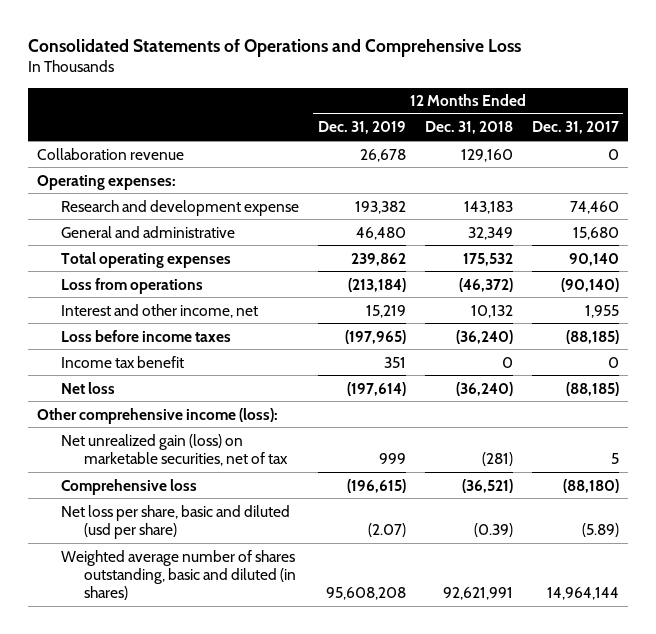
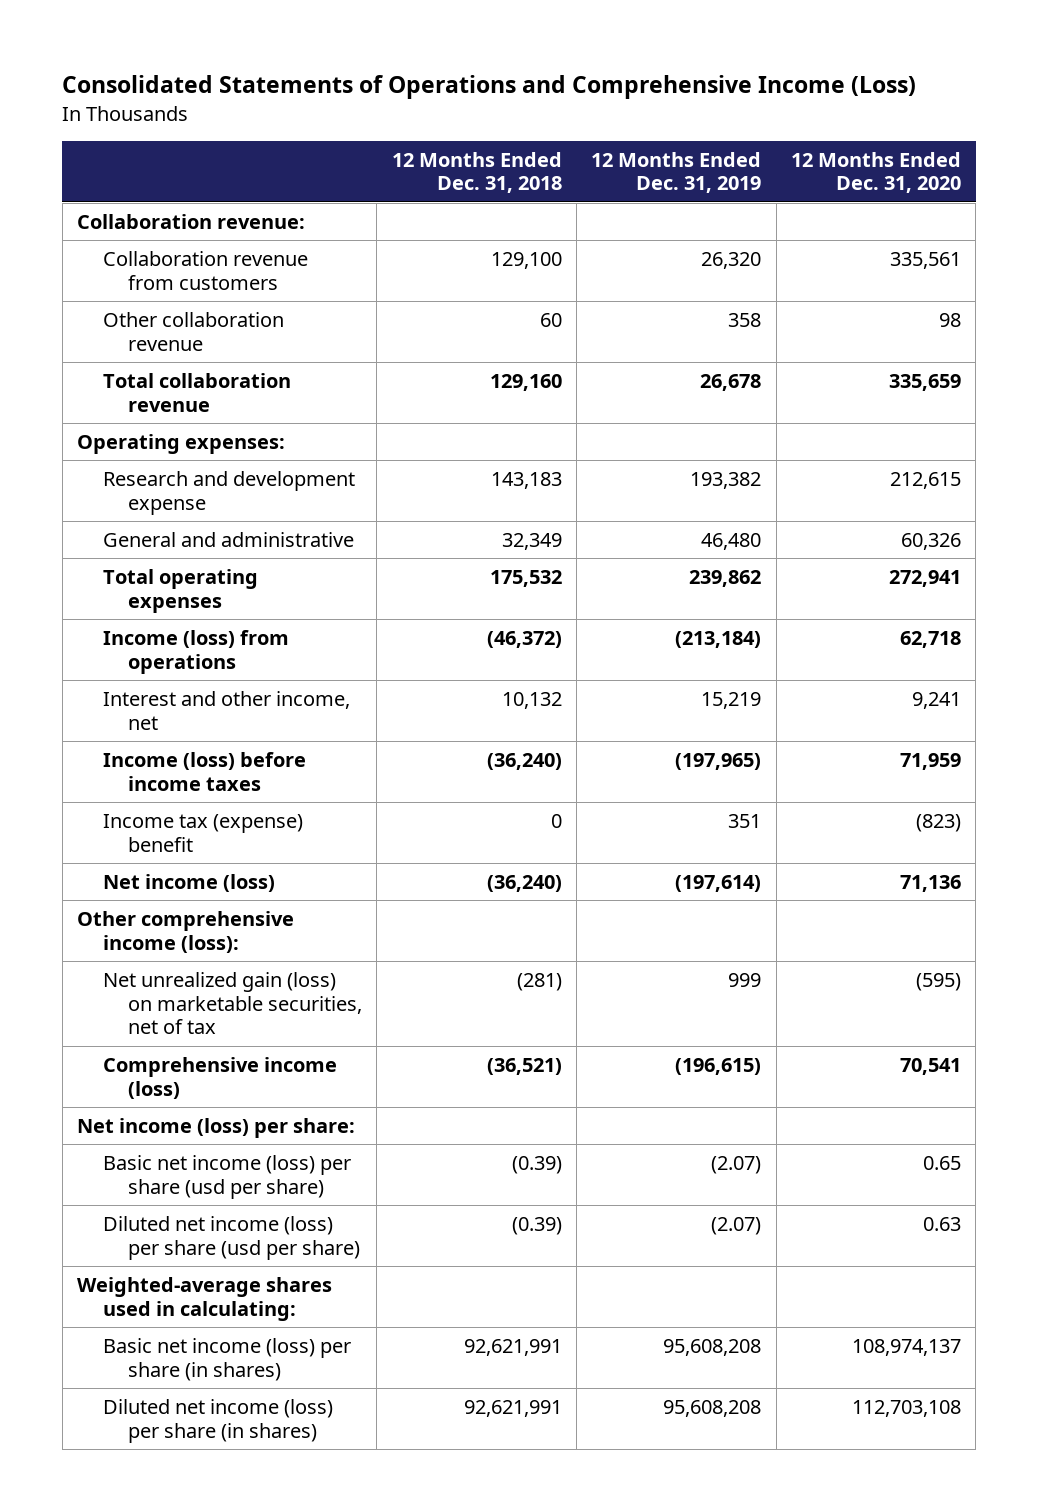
- Consolidated Statements of Operations and Comprehensive Loss
+ Consolidated Statements of Operations and Comprehensive Income (Loss)
- | 12 Months Ended Dec. 31, 2019 | 12 Months Ended Dec. 31, 2018 | 12 Months Ended Dec. 31, 2017
+ | 12 Months Ended Dec. 31, 2018 | 12 Months Ended Dec. 31, 2019 | 12 Months Ended Dec. 31, 2020
- Collaboration revenue | 26,678 | 129,160 | 0
+ Collaboration revenue:
+ Collaboration revenue from customers | 129,100 | 26,320 | 335,561
+ Other collaboration revenue | 60 | 358 | 98
+ Total collaboration revenue | 129,160 | 26,678 | 335,659
- Loss from operations | (213,184) | (46,372) | (90,140)
+ Income (loss) from operations | (46,372) | (213,184) | 62,718
- Loss before income taxes | (197,965) | (36,240) | (88,185)
- Income tax benefit | 351 | 0 | 0
- Net loss | (197,614) | (36,240) | (88,185)
+ Income (loss) before income taxes | (36,240) | (197,965) | 71,959
+ Income tax (expense) benefit | 0 | 351 | (823)
+ Net income (loss) | (36,240) | (197,614) | 71,136
- Comprehensive loss | (196,615) | (36,521) | (88,180)
- Net loss per share, basic and diluted (usd per share) | (2.07) | (0.39) | (5.89)
- Weighted average number of shares outstanding, basic and diluted (in shares) | 95,608,208 | 92,621,991 | 14,964,144
+ Comprehensive income (loss) | (36,521) | (196,615) | 70,541
+ Net income (loss) per share:
+ Basic net income (loss) per share (usd per share) | (0.39) | (2.07) | 0.65
+ Diluted net income (loss) per share (usd per share) | (0.39) | (2.07) | 0.63
+ Weighted-average shares used in calculating:
+ Basic net income (loss) per share (in shares) | 92,621,991 | 95,608,208 | 108,974,137
+ Diluted net income (loss) per share (in shares) | 92,621,991 | 95,608,208 | 112,703,108

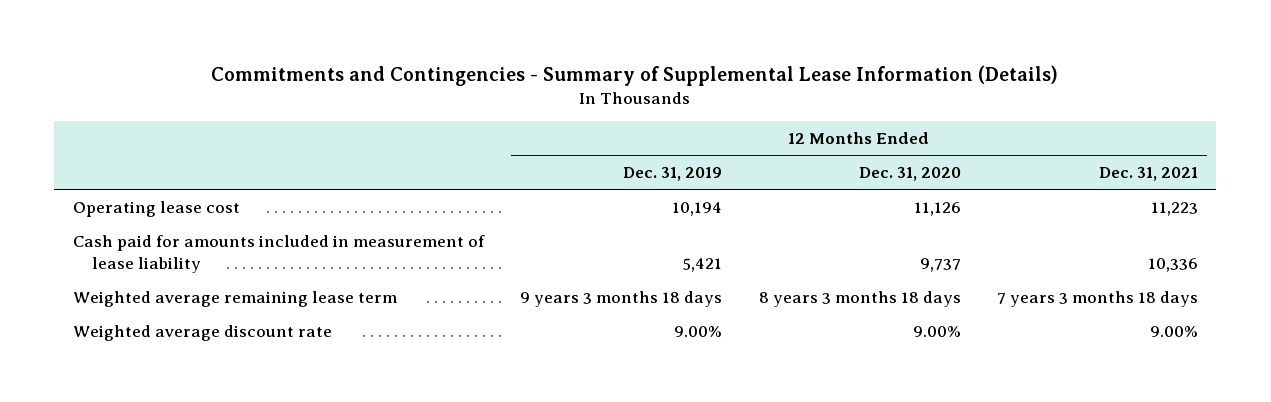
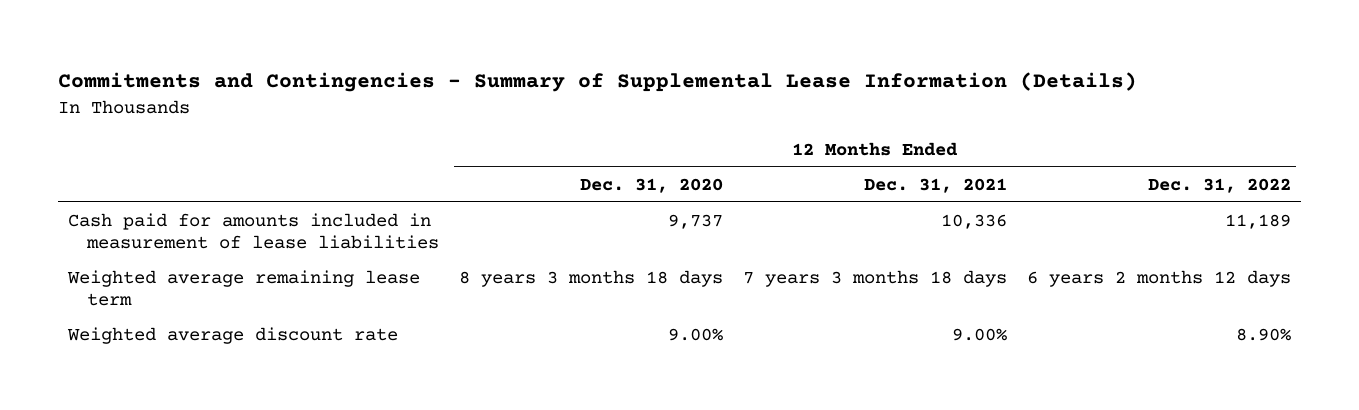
- | 12 Months Ended Dec. 31, 2019 | 12 Months Ended Dec. 31, 2020 | 12 Months Ended Dec. 31, 2021
+ | 12 Months Ended Dec. 31, 2020 | 12 Months Ended Dec. 31, 2021 | 12 Months Ended Dec. 31, 2022
- Operating lease cost | 10,194 | 11,126 | 11,223
- Cash paid for amounts included in measurement of lease liability | 5,421 | 9,737 | 10,336
+ Cash paid for amounts included in measurement of lease liabilities | 9,737 | 10,336 | 11,189

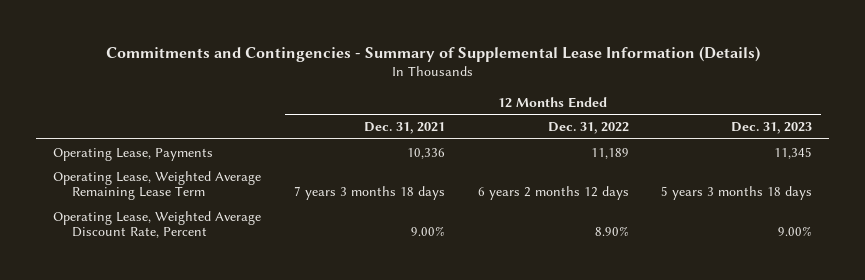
- | 12 Months Ended Dec. 31, 2020 | 12 Months Ended Dec. 31, 2021 | 12 Months Ended Dec. 31, 2022
+ | 12 Months Ended Dec. 31, 2021 | 12 Months Ended Dec. 31, 2022 | 12 Months Ended Dec. 31, 2023
- Cash paid for amounts included in measurement of lease liabilities | 9,737 | 10,336 | 11,189
- Weighted average remaining lease term | 8 years 3 months 18 days | 7 years 3 months 18 days | 6 years 2 months 12 days
- Weighted average discount rate | 9.00% | 9.00% | 8.90%
+ Operating Lease, Payments | 10,336 | 11,189 | 11,345
+ Operating Lease, Weighted Average Remaining Lease Term | 7 years 3 months 18 days | 6 years 2 months 12 days | 5 years 3 months 18 days
+ Operating Lease, Weighted Average Discount Rate, Percent | 9.00% | 8.90% | 9.00%

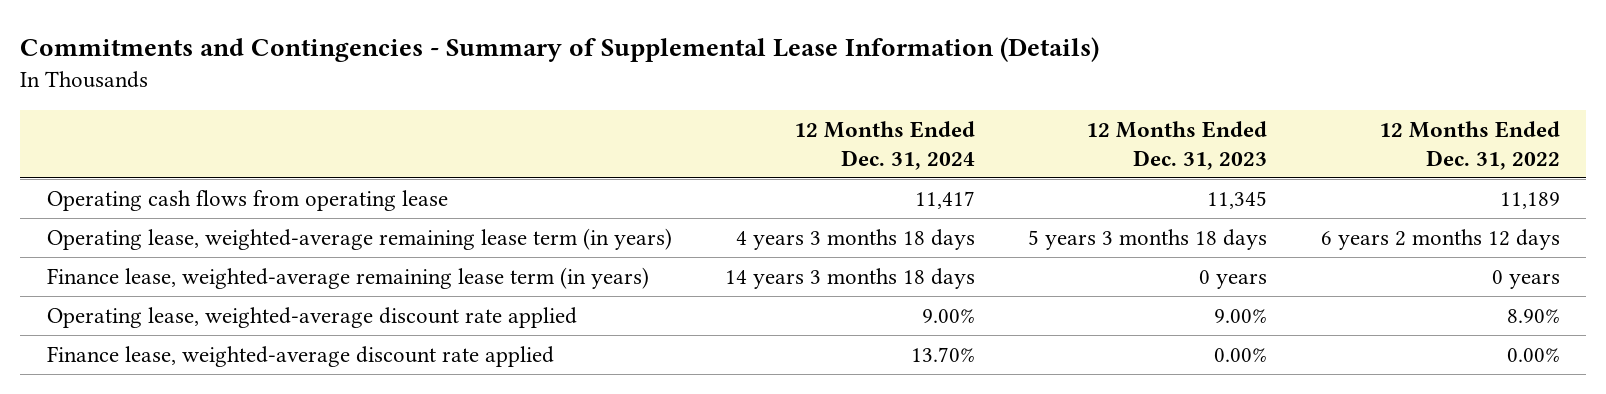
- | 12 Months Ended Dec. 31, 2021 | 12 Months Ended Dec. 31, 2022 | 12 Months Ended Dec. 31, 2023
+ | 12 Months Ended Dec. 31, 2024 | 12 Months Ended Dec. 31, 2023 | 12 Months Ended Dec. 31, 2022
- Operating Lease, Payments | 10,336 | 11,189 | 11,345
- Operating Lease, Weighted Average Remaining Lease Term | 7 years 3 months 18 days | 6 years 2 months 12 days | 5 years 3 months 18 days
- Operating Lease, Weighted Average Discount Rate, Percent | 9.00% | 8.90% | 9.00%
+ Operating cash flows from operating lease | 11,417 | 11,345 | 11,189
+ Operating lease, weighted-average remaining lease term (in years) | 4 years 3 months 18 days | 5 years 3 months 18 days | 6 years 2 months 12 days
+ Finance lease, weighted-average remaining lease term (in years) | 14 years 3 months 18 days | 0 years | 0 years
+ Operating lease, weighted-average discount rate applied | 9.00% | 9.00% | 8.90%
+ Finance lease, weighted-average discount rate applied | 13.70% | 0.00% | 0.00%

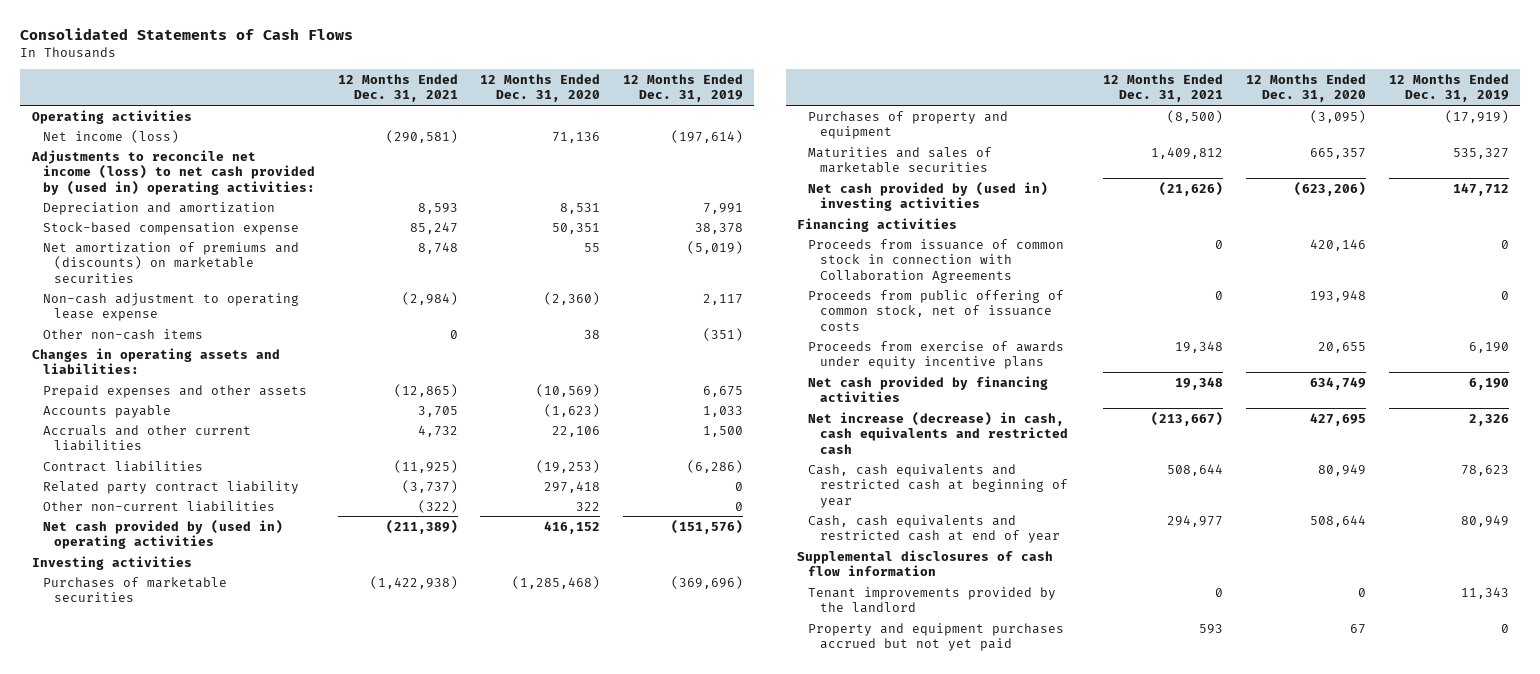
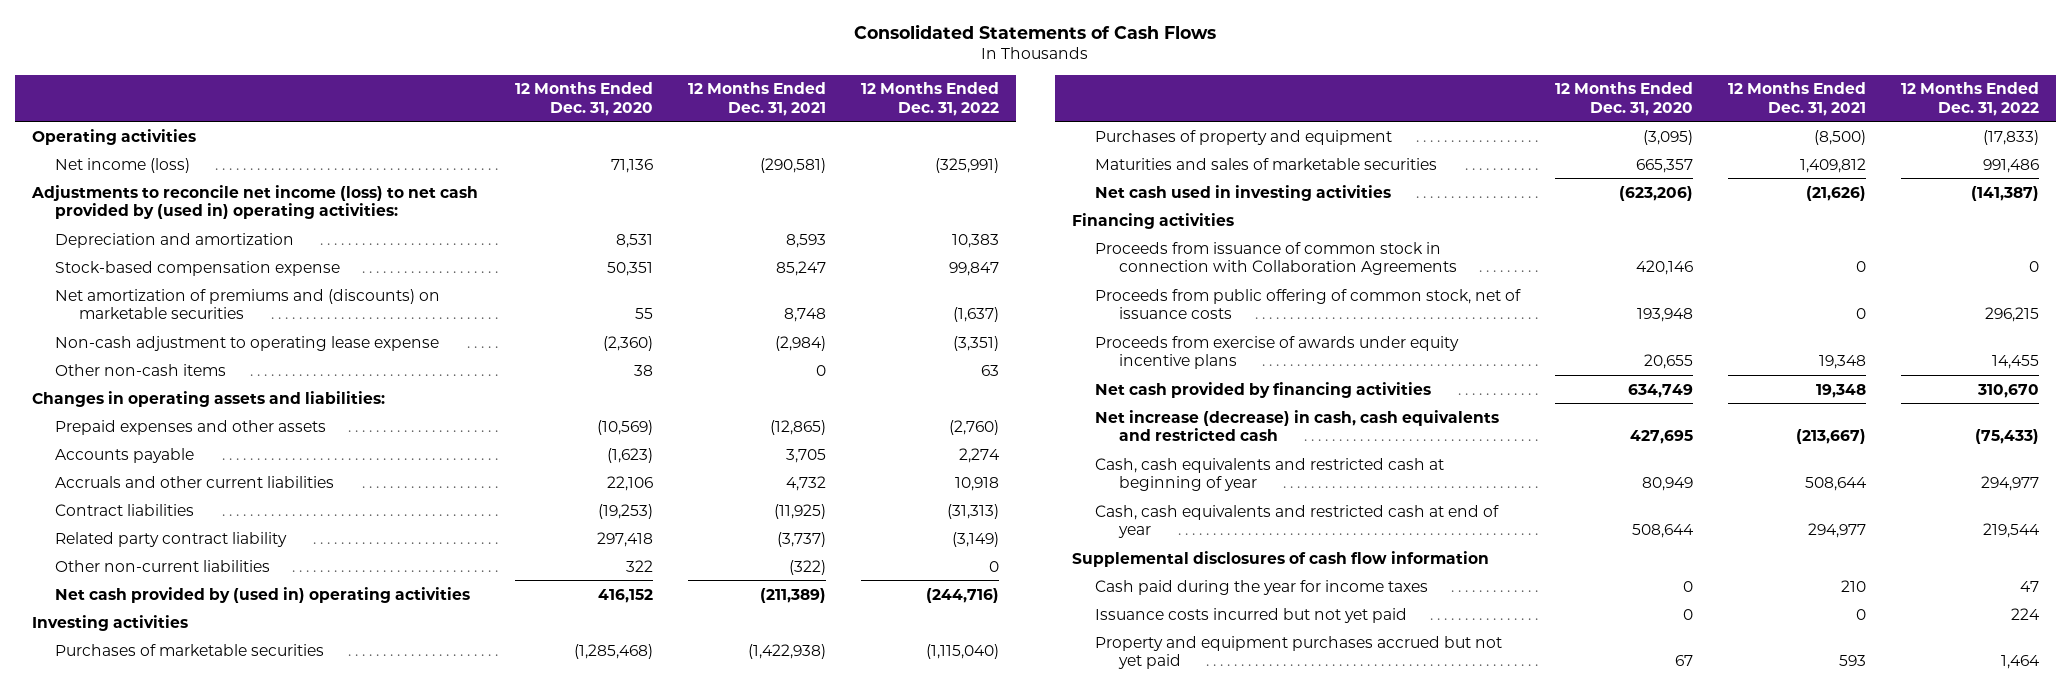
- | 12 Months Ended Dec. 31, 2021 | 12 Months Ended Dec. 31, 2020 | 12 Months Ended Dec. 31, 2019
+ | 12 Months Ended Dec. 31, 2020 | 12 Months Ended Dec. 31, 2021 | 12 Months Ended Dec. 31, 2022
- Net cash provided by (used in) investing activities | (21,626) | (623,206) | 147,712
+ Net cash used in investing activities | (623,206) | (21,626) | (141,387)
- Tenant improvements provided by the landlord | 0 | 0 | 11,343
+ Cash paid during the year for income taxes | 0 | 210 | 47
+ Issuance costs incurred but not yet paid | 0 | 0 | 224

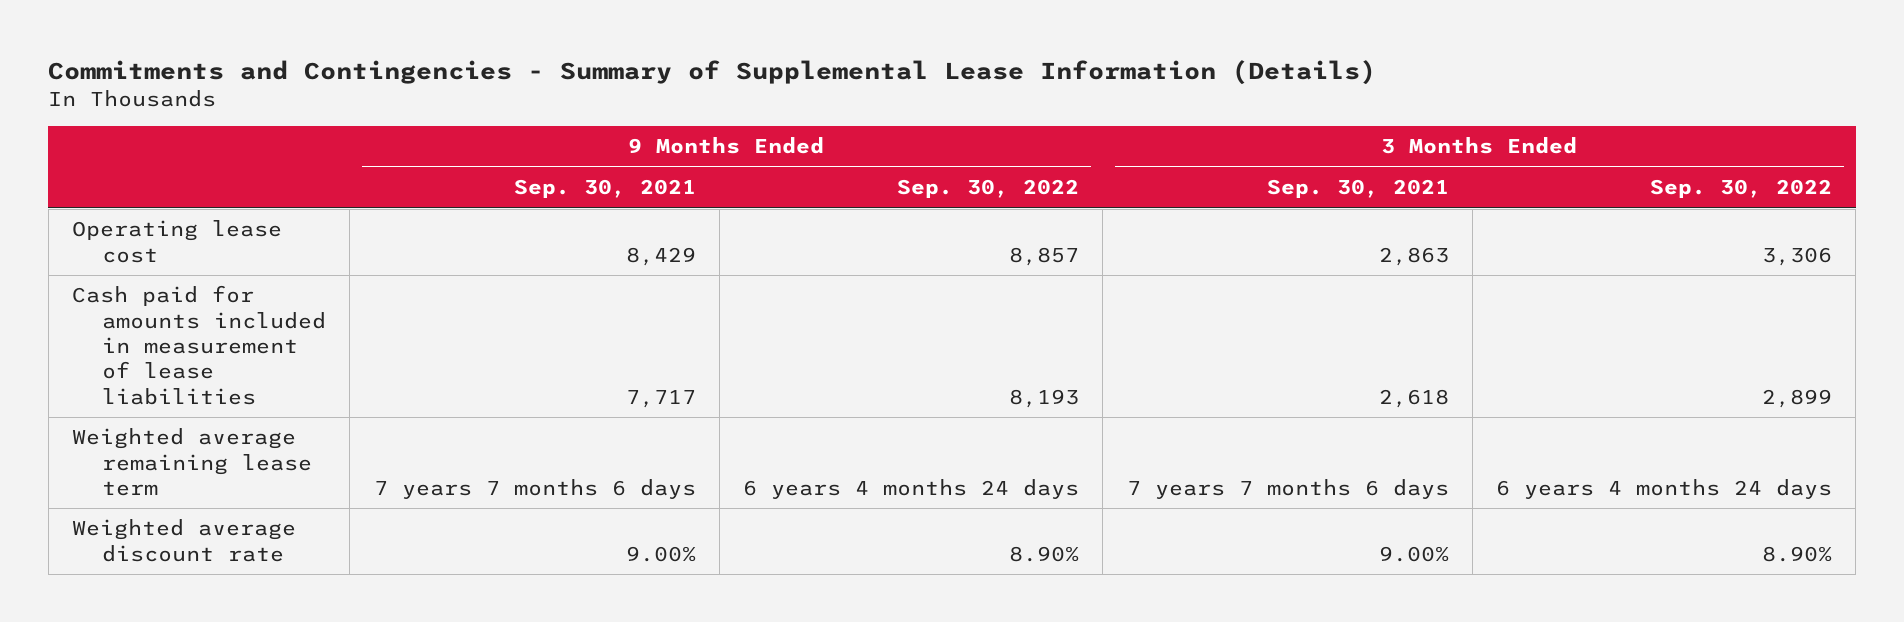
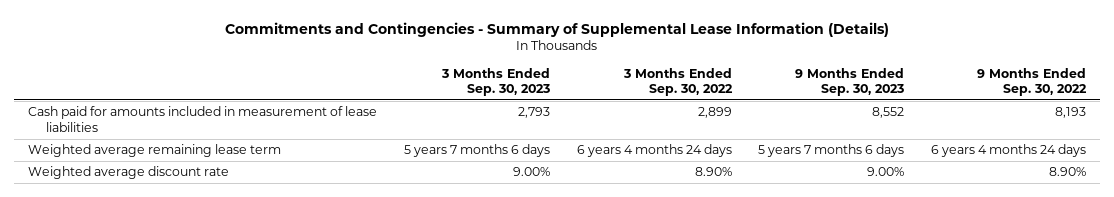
- | 9 Months Ended Sep. 30, 2021 | 9 Months Ended Sep. 30, 2022 | 3 Months Ended Sep. 30, 2021 | 3 Months Ended Sep. 30, 2022
+ | 3 Months Ended Sep. 30, 2023 | 3 Months Ended Sep. 30, 2022 | 9 Months Ended Sep. 30, 2023 | 9 Months Ended Sep. 30, 2022
- Operating lease cost | 8,429 | 8,857 | 2,863 | 3,306

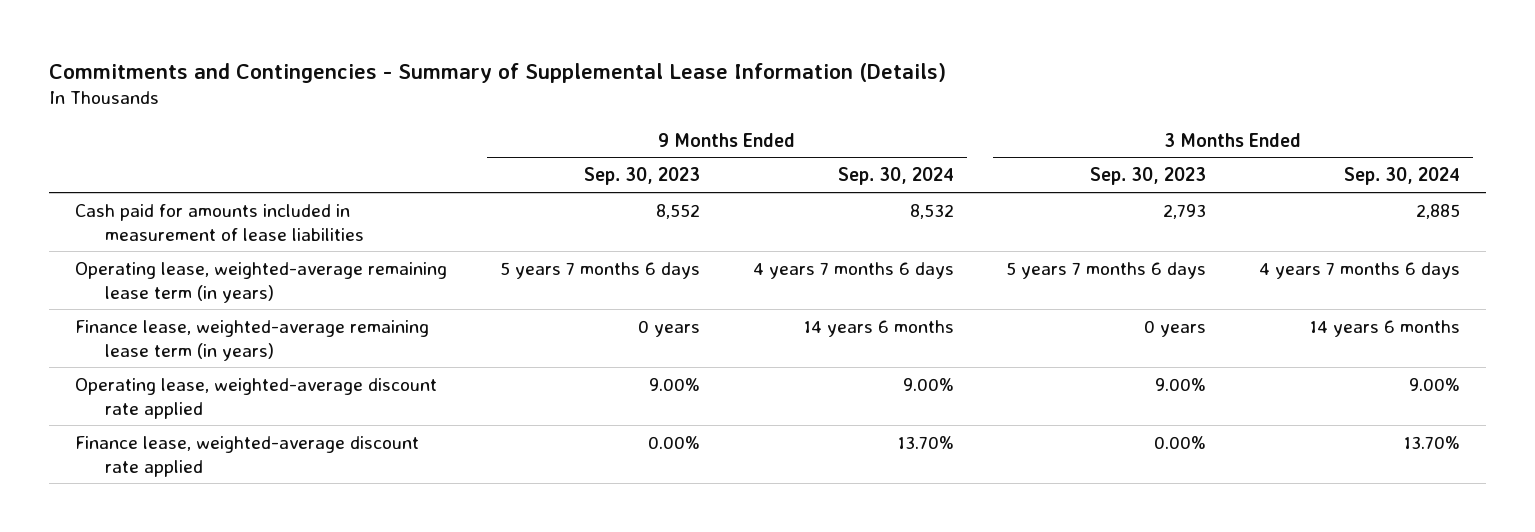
- | 3 Months Ended Sep. 30, 2023 | 3 Months Ended Sep. 30, 2022 | 9 Months Ended Sep. 30, 2023 | 9 Months Ended Sep. 30, 2022
+ | 9 Months Ended Sep. 30, 2023 | 9 Months Ended Sep. 30, 2024 | 3 Months Ended Sep. 30, 2023 | 3 Months Ended Sep. 30, 2024
- Weighted average remaining lease term | 5 years 7 months 6 days | 6 years 4 months 24 days | 5 years 7 months 6 days | 6 years 4 months 24 days
- Weighted average discount rate | 9.00% | 8.90% | 9.00% | 8.90%
+ Operating lease, weighted-average remaining lease term (in years) | 5 years 7 months 6 days | 4 years 7 months 6 days | 5 years 7 months 6 days | 4 years 7 months 6 days
+ Finance lease, weighted-average remaining lease term (in years) | 0 years | 14 years 6 months | 0 years | 14 years 6 months
+ Operating lease, weighted-average discount rate applied | 9.00% | 9.00% | 9.00% | 9.00%
+ Finance lease, weighted-average discount rate applied | 0.00% | 13.70% | 0.00% | 13.70%

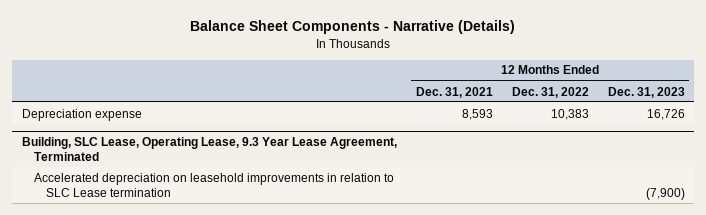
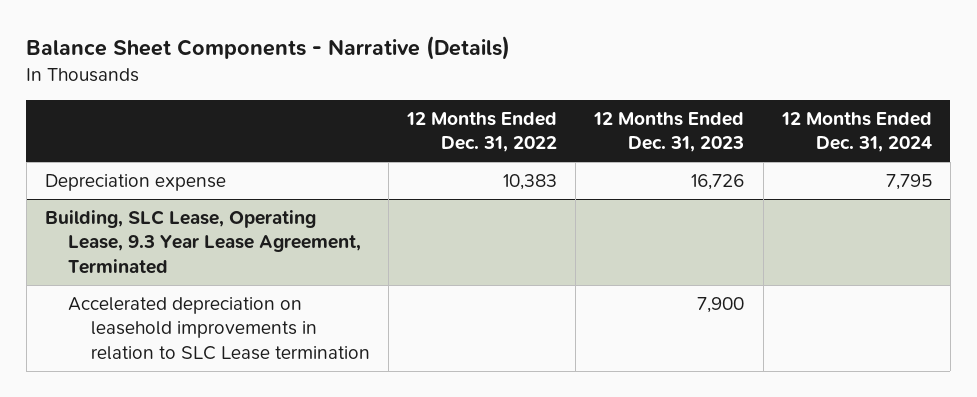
- | 12 Months Ended Dec. 31, 2021 | 12 Months Ended Dec. 31, 2022 | 12 Months Ended Dec. 31, 2023
+ | 12 Months Ended Dec. 31, 2022 | 12 Months Ended Dec. 31, 2023 | 12 Months Ended Dec. 31, 2024
@ Building, SLC Lease, Operating Lease, 9.3 Year Lease Agreement, Terminated
- Accelerated depreciation on leasehold improvements in relation to SLC Lease termination | | | (7,900)
+ Accelerated depreciation on leasehold improvements in relation to SLC Lease termination | | 7,900 |

